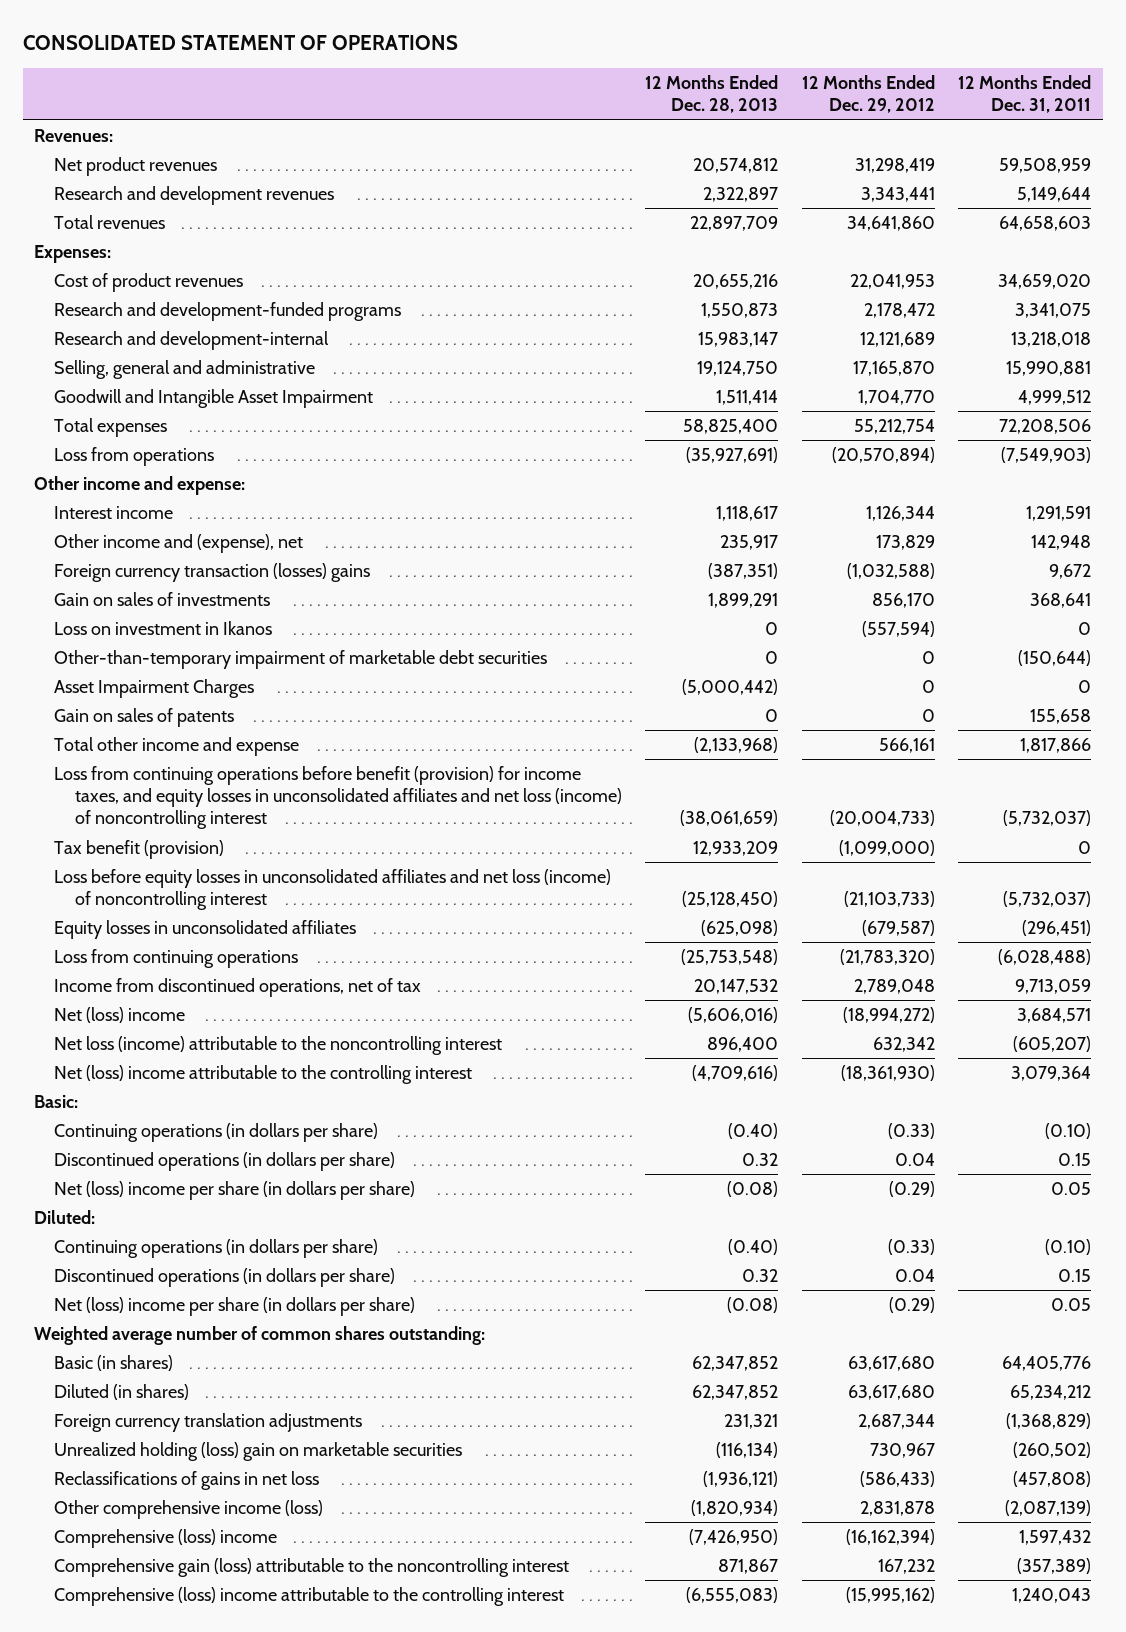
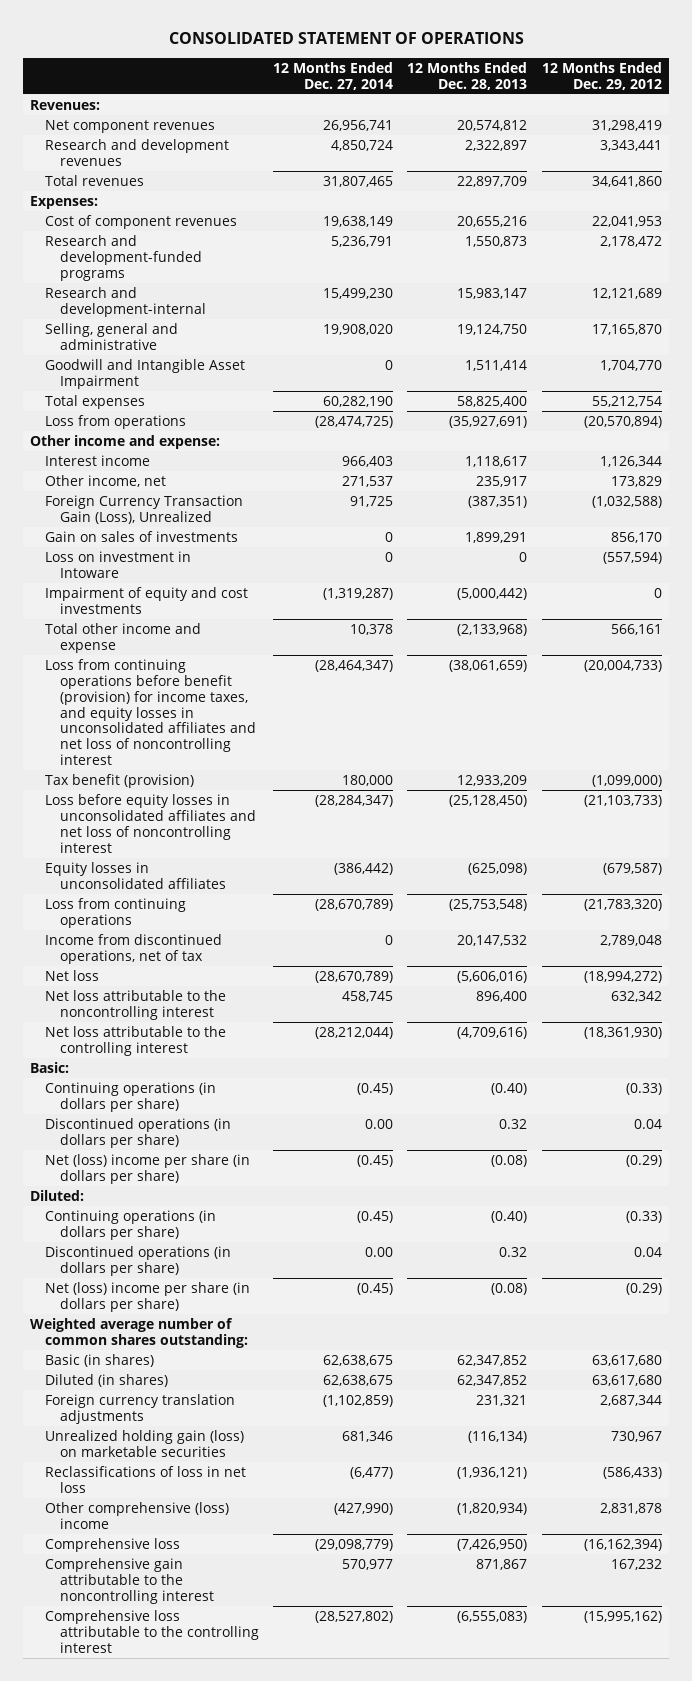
- | 12 Months Ended Dec. 28, 2013 | 12 Months Ended Dec. 29, 2012 | 12 Months Ended Dec. 31, 2011
+ | 12 Months Ended Dec. 27, 2014 | 12 Months Ended Dec. 28, 2013 | 12 Months Ended Dec. 29, 2012
- Net product revenues | 20,574,812 | 31,298,419 | 59,508,959
+ Net component revenues | 26,956,741 | 20,574,812 | 31,298,419
- Cost of product revenues | 20,655,216 | 22,041,953 | 34,659,020
+ Cost of component revenues | 19,638,149 | 20,655,216 | 22,041,953
- Other income and (expense), net | 235,917 | 173,829 | 142,948
- Foreign currency transaction (losses) gains | (387,351) | (1,032,588) | 9,672
+ Other income, net | 271,537 | 235,917 | 173,829
+ Foreign Currency Transaction Gain (Loss), Unrealized | 91,725 | (387,351) | (1,032,588)
- Loss on investment in Ikanos | 0 | (557,594) | 0
- Other-than-temporary impairment of marketable debt securities | 0 | 0 | (150,644)
- Asset Impairment Charges | (5,000,442) | 0 | 0
- Gain on sales of patents | 0 | 0 | 155,658
+ Loss on investment in Intoware | 0 | 0 | (557,594)
+ Impairment of equity and cost investments | (1,319,287) | (5,000,442) | 0
- Loss from continuing operations before benefit (provision) for income taxes, and equity losses in unconsolidated affiliates and net loss (income) of noncontrolling interest | (38,061,659) | (20,004,733) | (5,732,037)
+ Loss from continuing operations before benefit (provision) for income taxes, and equity losses in unconsolidated affiliates and net loss of noncontrolling interest | (28,464,347) | (38,061,659) | (20,004,733)
- Loss before equity losses in unconsolidated affiliates and net loss (income) of noncontrolling interest | (25,128,450) | (21,103,733) | (5,732,037)
+ Loss before equity losses in unconsolidated affiliates and net loss of noncontrolling interest | (28,284,347) | (25,128,450) | (21,103,733)
- Net (loss) income | (5,606,016) | (18,994,272) | 3,684,571
- Net loss (income) attributable to the noncontrolling interest | 896,400 | 632,342 | (605,207)
- Net (loss) income attributable to the controlling interest | (4,709,616) | (18,361,930) | 3,079,364
+ Net loss | (28,670,789) | (5,606,016) | (18,994,272)
+ Net loss attributable to the noncontrolling interest | 458,745 | 896,400 | 632,342
+ Net loss attributable to the controlling interest | (28,212,044) | (4,709,616) | (18,361,930)
- Unrealized holding (loss) gain on marketable securities | (116,134) | 730,967 | (260,502)
- Reclassifications of gains in net loss | (1,936,121) | (586,433) | (457,808)
- Other comprehensive income (loss) | (1,820,934) | 2,831,878 | (2,087,139)
- Comprehensive (loss) income | (7,426,950) | (16,162,394) | 1,597,432
- Comprehensive gain (loss) attributable to the noncontrolling interest | 871,867 | 167,232 | (357,389)
- Comprehensive (loss) income attributable to the controlling interest | (6,555,083) | (15,995,162) | 1,240,043
+ Unrealized holding gain (loss) on marketable securities | 681,346 | (116,134) | 730,967
+ Reclassifications of loss in net loss | (6,477) | (1,936,121) | (586,433)
+ Other comprehensive (loss) income | (427,990) | (1,820,934) | 2,831,878
+ Comprehensive loss | (29,098,779) | (7,426,950) | (16,162,394)
+ Comprehensive gain attributable to the noncontrolling interest | 570,977 | 871,867 | 167,232
+ Comprehensive loss attributable to the controlling interest | (28,527,802) | (6,555,083) | (15,995,162)

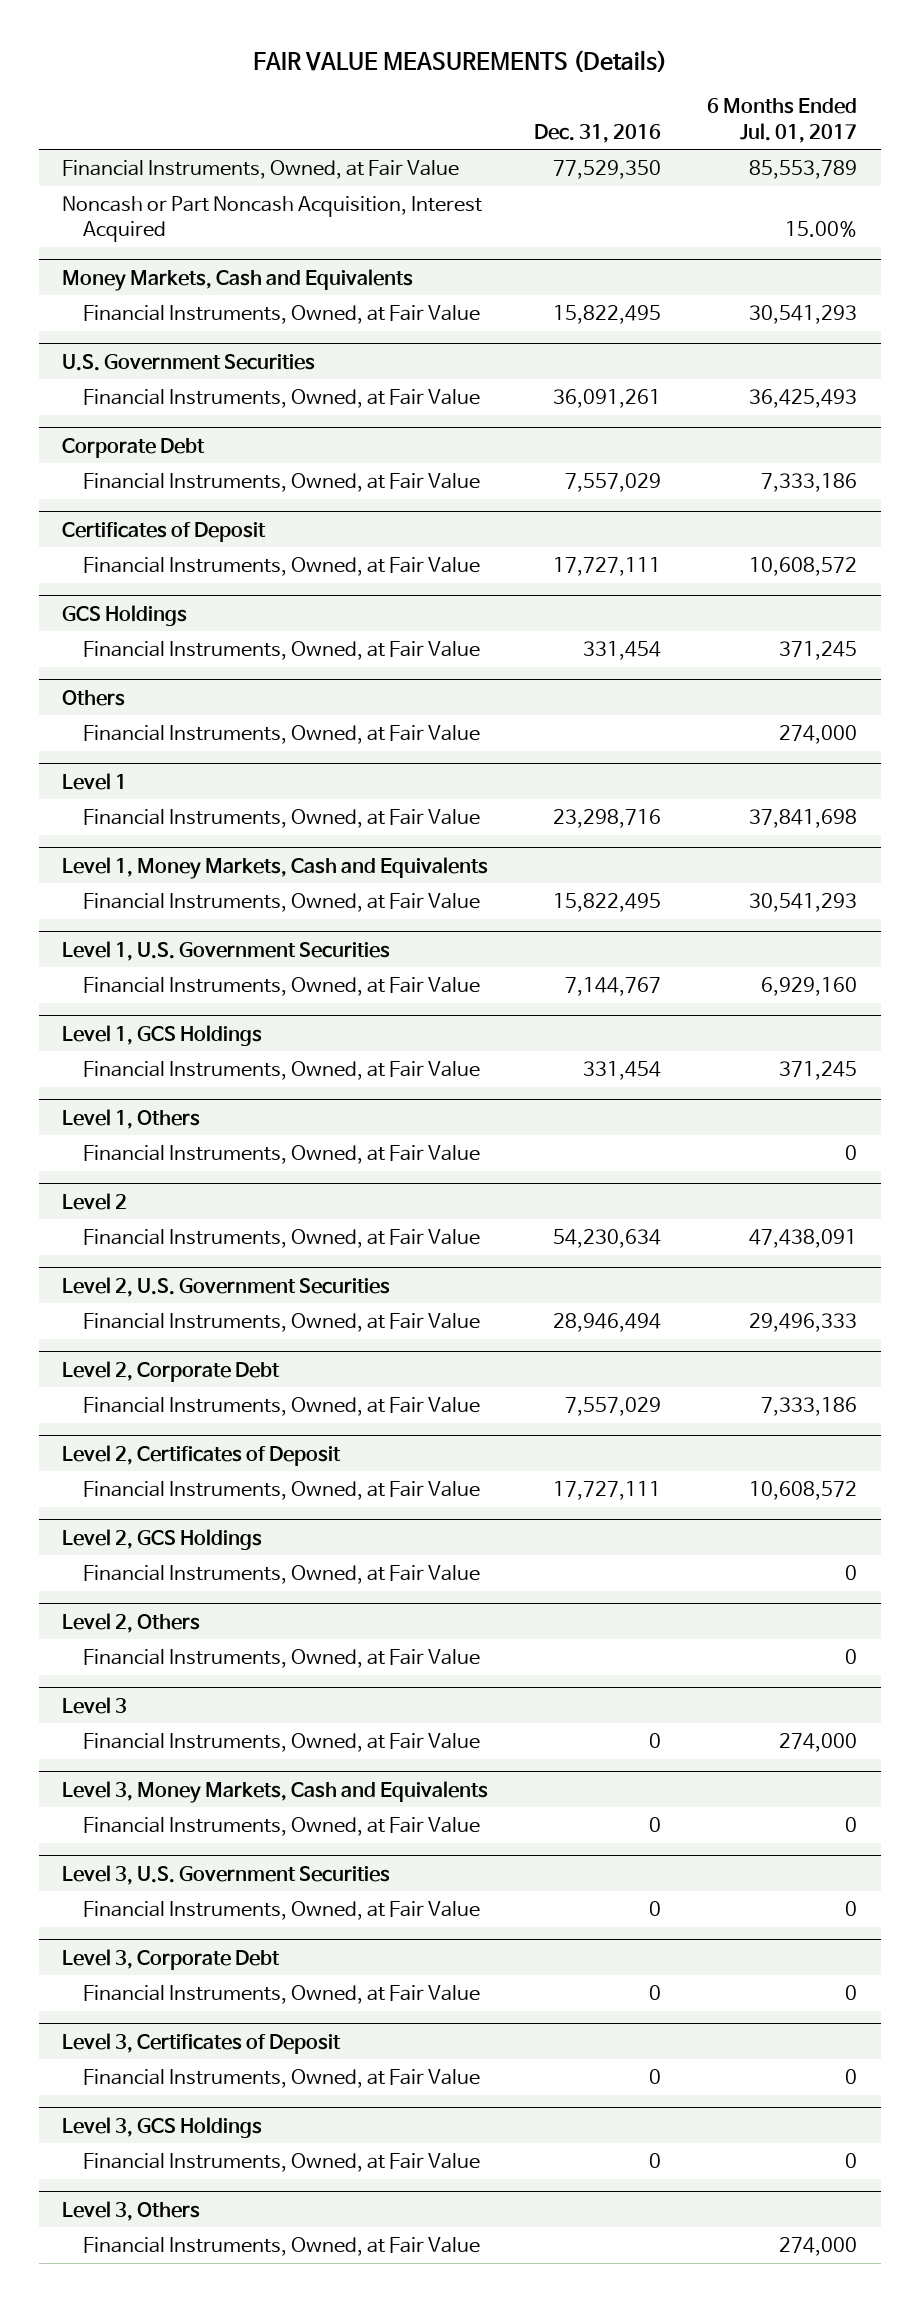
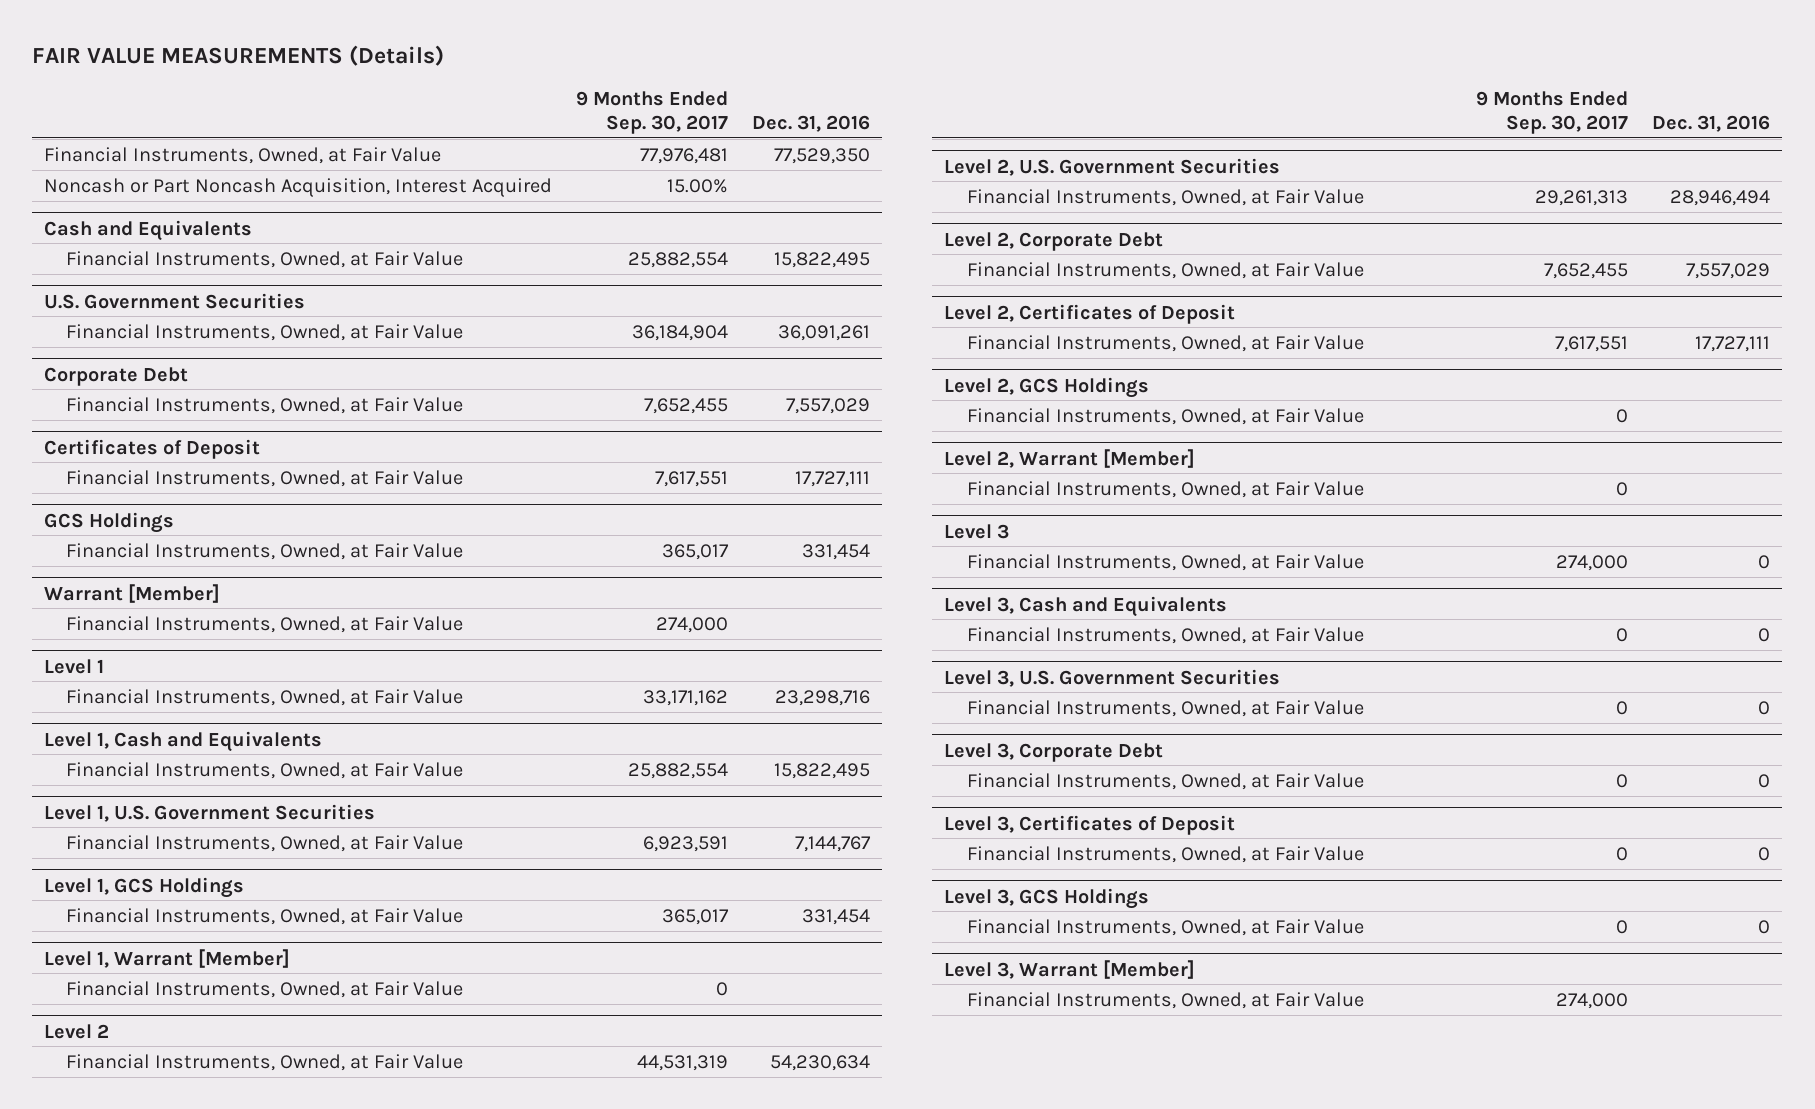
- | Dec. 31, 2016 | 6 Months Ended Jul. 01, 2017
+ | 9 Months Ended Sep. 30, 2017 | Dec. 31, 2016
- Money Markets, Cash and Equivalents
+ Cash and Equivalents
- Others
+ Warrant [Member]
- Level 1, Money Markets, Cash and Equivalents
+ Level 1, Cash and Equivalents
- Level 1, Others
+ Level 1, Warrant [Member]
- Level 2, Others
+ Level 2, Warrant [Member]
- Level 3, Money Markets, Cash and Equivalents
+ Level 3, Cash and Equivalents
- Level 3, Others
+ Level 3, Warrant [Member]

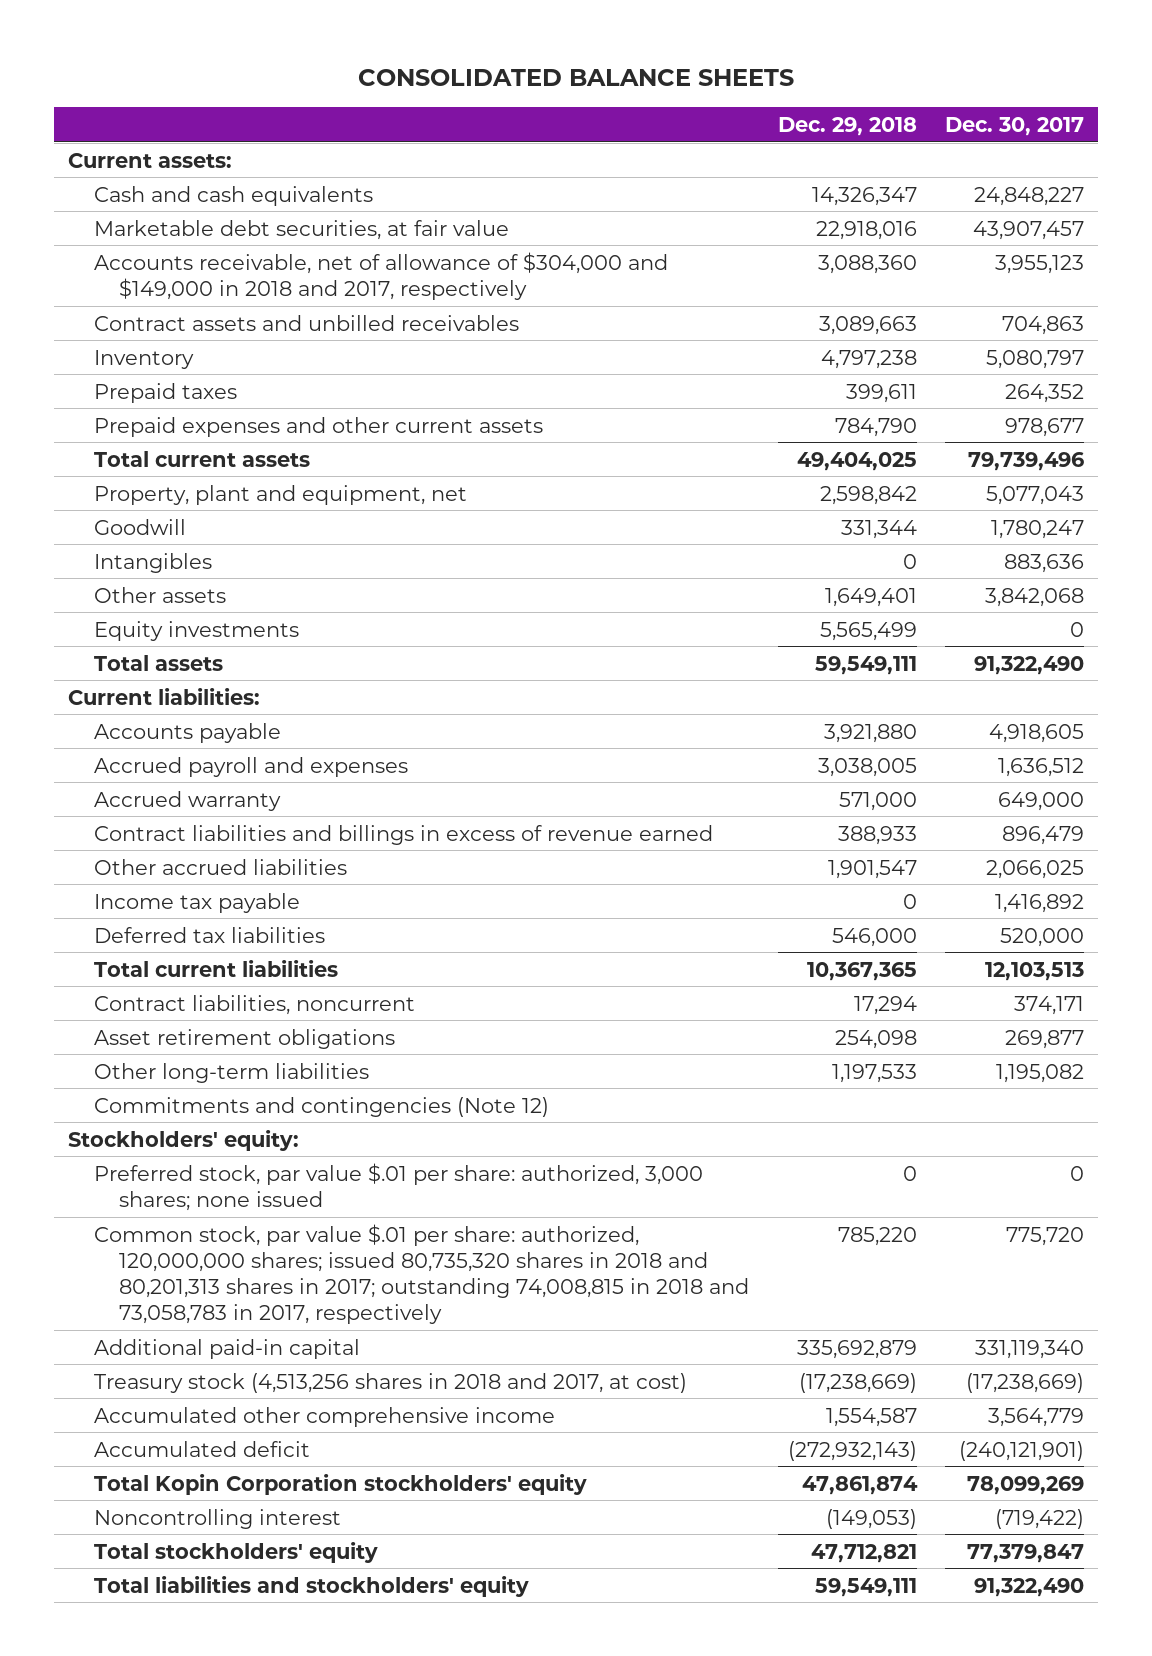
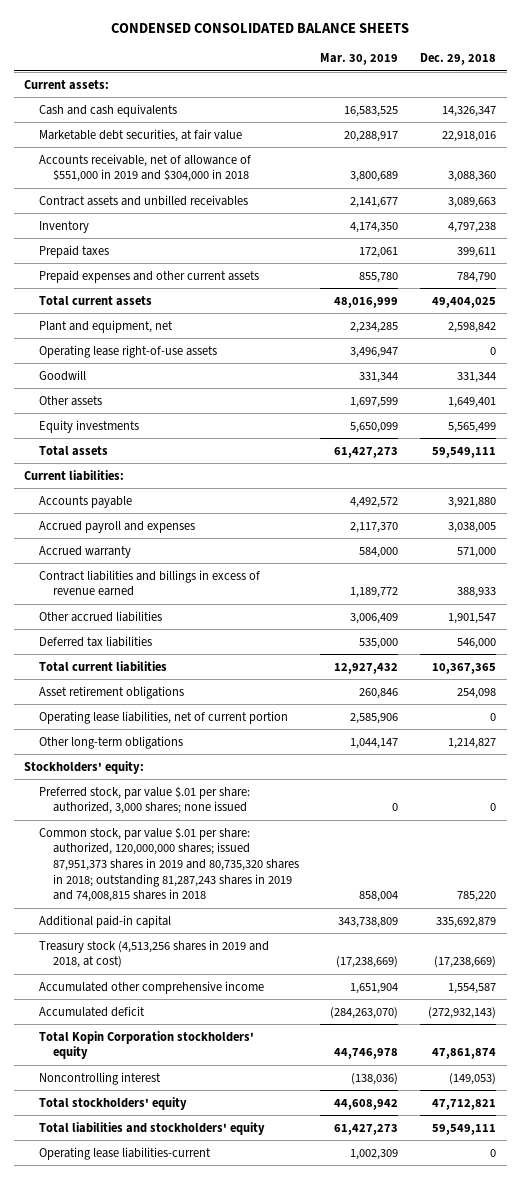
- CONSOLIDATED BALANCE SHEETS
+ CONDENSED CONSOLIDATED BALANCE SHEETS
- | Dec. 29, 2018 | Dec. 30, 2017
+ | Mar. 30, 2019 | Dec. 29, 2018
- Accounts receivable, net of allowance of $304,000 and $149,000 in 2018 and 2017, respectively | 3,088,360 | 3,955,123
+ Accounts receivable, net of allowance of $551,000 in 2019 and $304,000 in 2018 | 3,800,689 | 3,088,360
- Property, plant and equipment, net | 2,598,842 | 5,077,043
+ Plant and equipment, net | 2,234,285 | 2,598,842
+ Operating lease right-of-use assets | 3,496,947 | 0
- Intangibles | 0 | 883,636
- Income tax payable | 0 | 1,416,892
- Contract liabilities, noncurrent | 17,294 | 374,171
- Other long-term liabilities | 1,197,533 | 1,195,082
- Commitments and contingencies (Note 12)
+ Operating lease liabilities, net of current portion | 2,585,906 | 0
+ Other long-term obligations | 1,044,147 | 1,214,827
- Common stock, par value $.01 per share: authorized, 120,000,000 shares; issued 80,735,320 shares in 2018 and 80,201,313 shares in 2017; outstanding 74,008,815 in 2018 and 73,058,783 in 2017, respectively | 785,220 | 775,720
+ Common stock, par value $.01 per share: authorized, 120,000,000 shares; issued 87,951,373 shares in 2019 and 80,735,320 shares in 2018; outstanding 81,287,243 shares in 2019 and 74,008,815 shares in 2018 | 858,004 | 785,220
- Treasury stock (4,513,256 shares in 2018 and 2017, at cost) | (17,238,669) | (17,238,669)
+ Treasury stock (4,513,256 shares in 2019 and 2018, at cost) | (17,238,669) | (17,238,669)
+ Operating lease liabilities-current | 1,002,309 | 0

